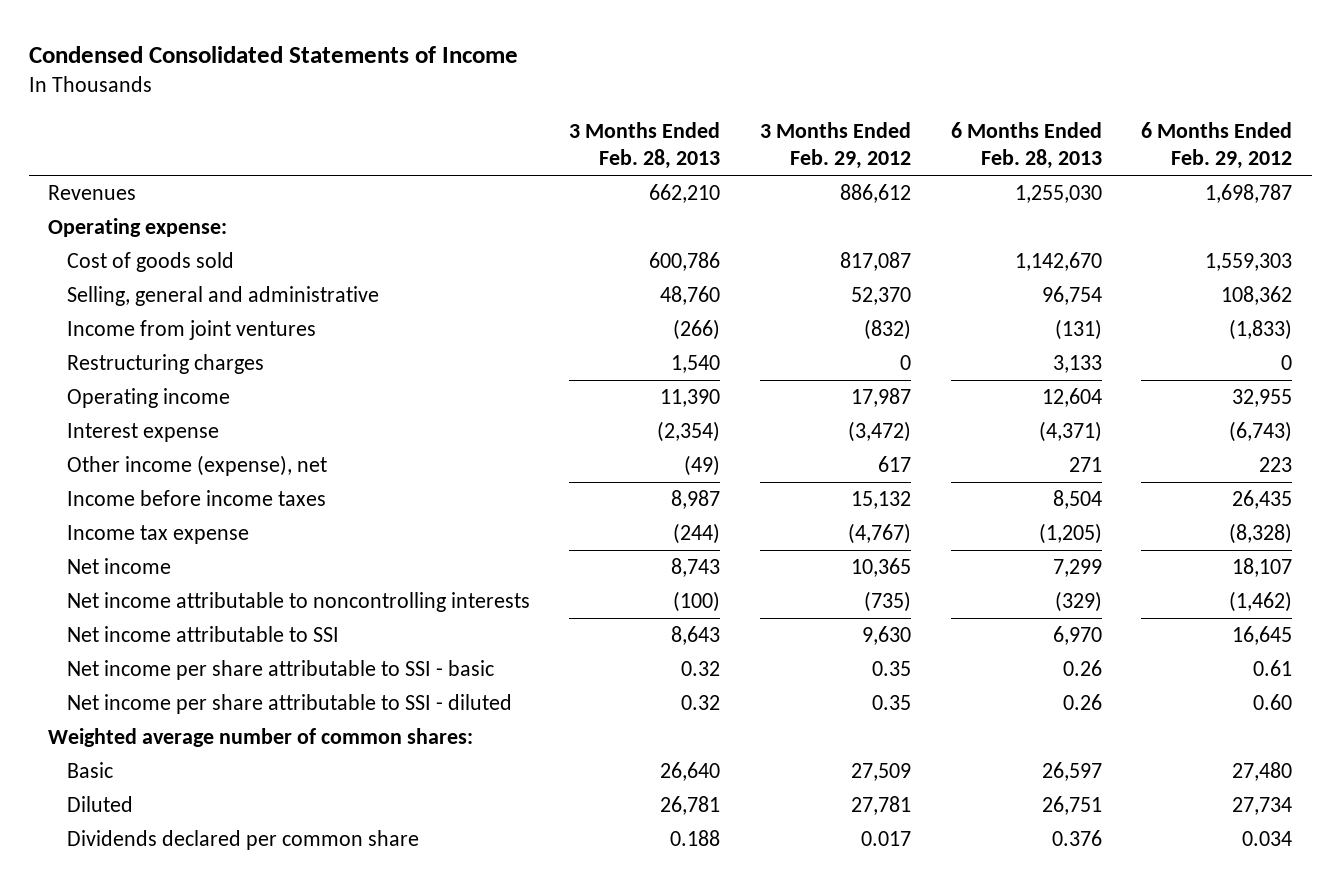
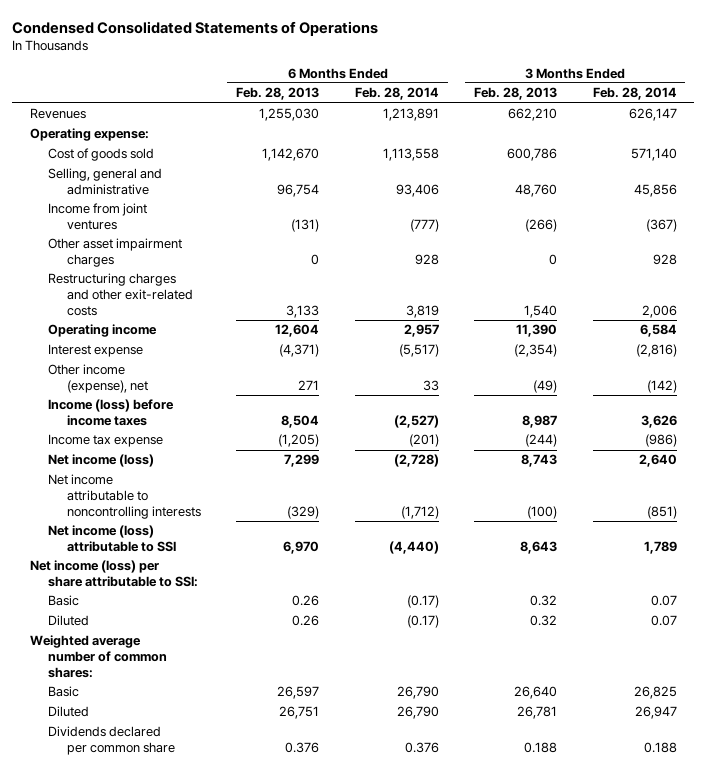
- Condensed Consolidated Statements of Income
+ Condensed Consolidated Statements of Operations
- | 3 Months Ended Feb. 28, 2013 | 3 Months Ended Feb. 29, 2012 | 6 Months Ended Feb. 28, 2013 | 6 Months Ended Feb. 29, 2012
+ | 6 Months Ended Feb. 28, 2013 | 6 Months Ended Feb. 28, 2014 | 3 Months Ended Feb. 28, 2013 | 3 Months Ended Feb. 28, 2014
- Restructuring charges | 1,540 | 0 | 3,133 | 0
+ Other asset impairment charges | 0 | 928 | 0 | 928
+ Restructuring charges and other exit-related costs | 3,133 | 3,819 | 1,540 | 2,006
- Income before income taxes | 8,987 | 15,132 | 8,504 | 26,435
+ Income (loss) before income taxes | 8,504 | (2,527) | 8,987 | 3,626
- Net income | 8,743 | 10,365 | 7,299 | 18,107
+ Net income (loss) | 7,299 | (2,728) | 8,743 | 2,640
- Net income attributable to SSI | 8,643 | 9,630 | 6,970 | 16,645
- Net income per share attributable to SSI - basic | 0.32 | 0.35 | 0.26 | 0.61
- Net income per share attributable to SSI - diluted | 0.32 | 0.35 | 0.26 | 0.60
+ Net income (loss) attributable to SSI | 6,970 | (4,440) | 8,643 | 1,789
+ Net income (loss) per share attributable to SSI:
+ Basic | 0.26 | (0.17) | 0.32 | 0.07
+ Diluted | 0.26 | (0.17) | 0.32 | 0.07

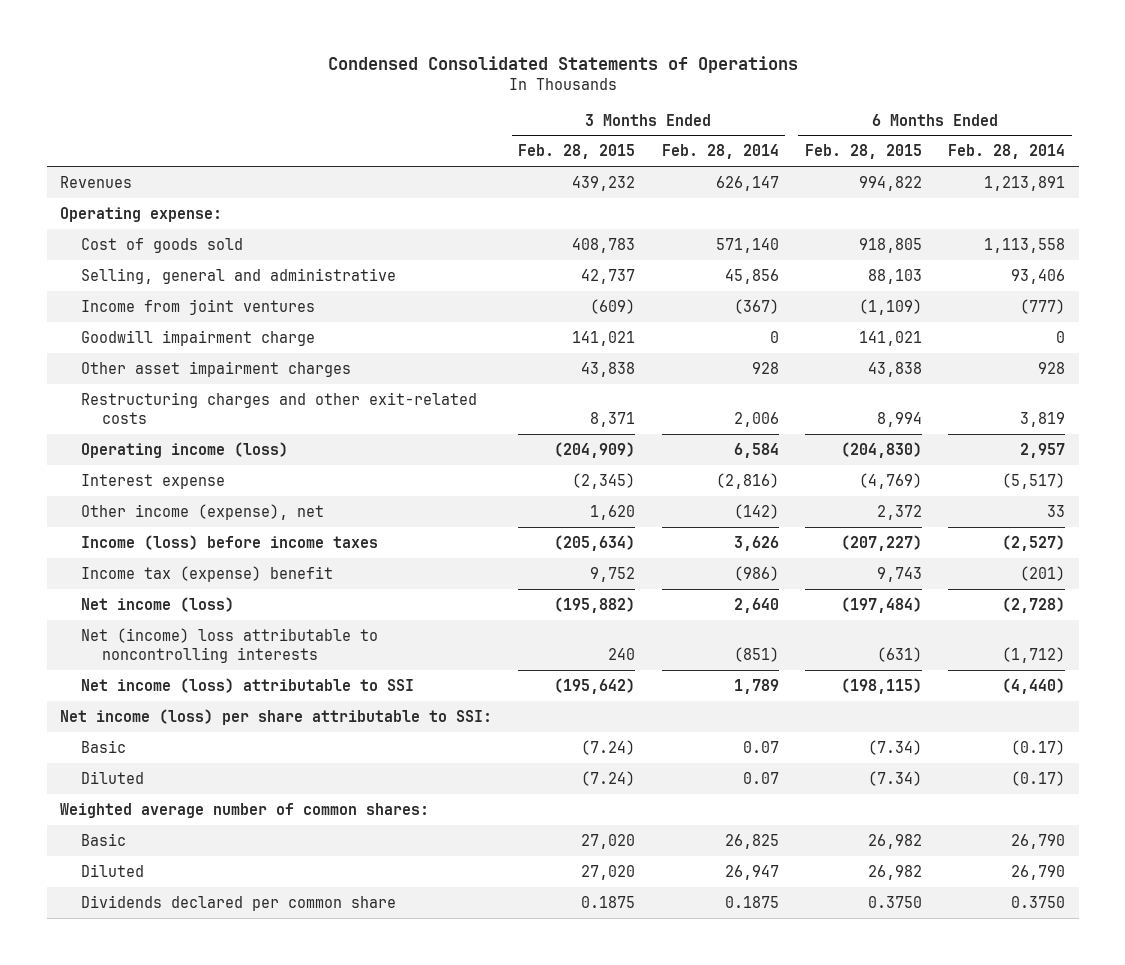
- | 6 Months Ended Feb. 28, 2013 | 6 Months Ended Feb. 28, 2014 | 3 Months Ended Feb. 28, 2013 | 3 Months Ended Feb. 28, 2014
+ | 3 Months Ended Feb. 28, 2015 | 3 Months Ended Feb. 28, 2014 | 6 Months Ended Feb. 28, 2015 | 6 Months Ended Feb. 28, 2014
+ Goodwill impairment charge | 141,021 | 0 | 141,021 | 0
- Operating income | 12,604 | 2,957 | 11,390 | 6,584
+ Operating income (loss) | (204,909) | 6,584 | (204,830) | 2,957
- Income tax expense | (1,205) | (201) | (244) | (986)
+ Income tax (expense) benefit | 9,752 | (986) | 9,743 | (201)
- Net income attributable to noncontrolling interests | (329) | (1,712) | (100) | (851)
+ Net (income) loss attributable to noncontrolling interests | 240 | (851) | (631) | (1,712)
- Dividends declared per common share | 0.376 | 0.376 | 0.188 | 0.188
+ Dividends declared per common share | 0.1875 | 0.1875 | 0.3750 | 0.3750

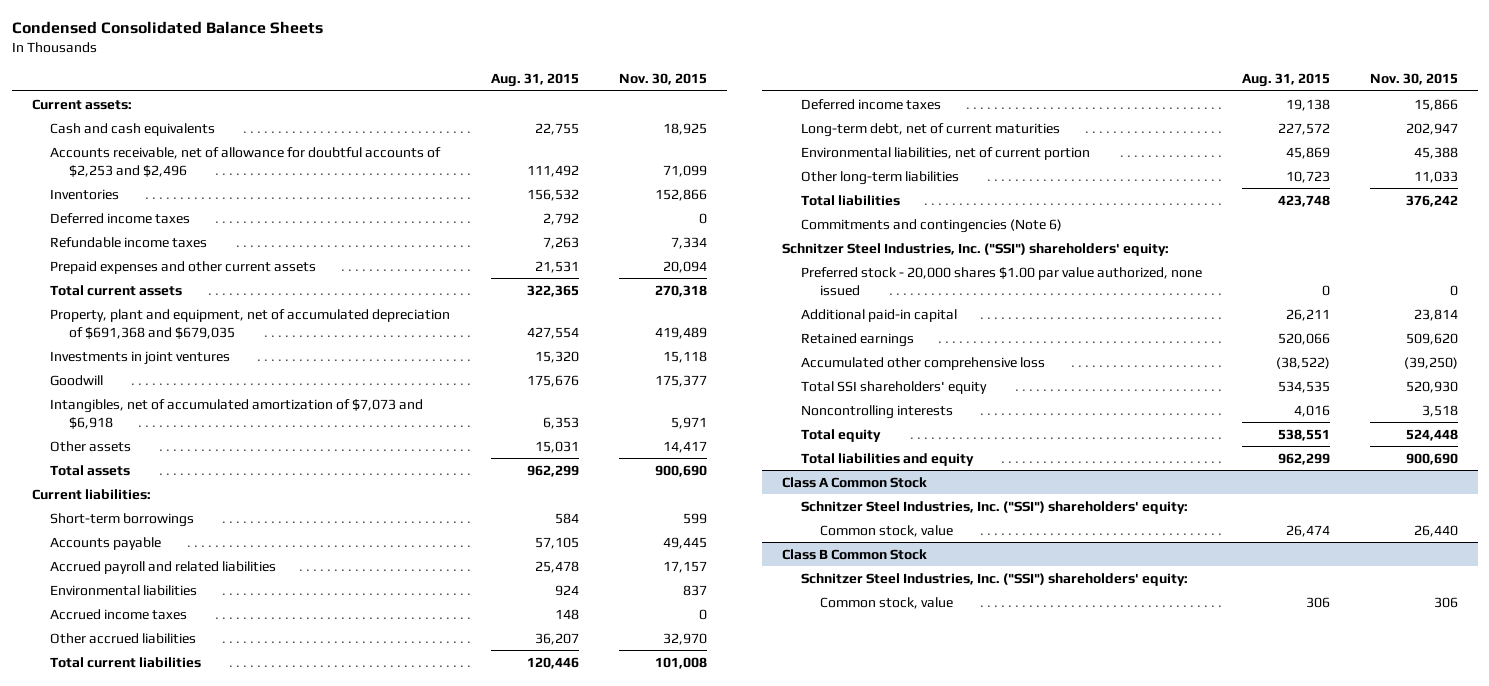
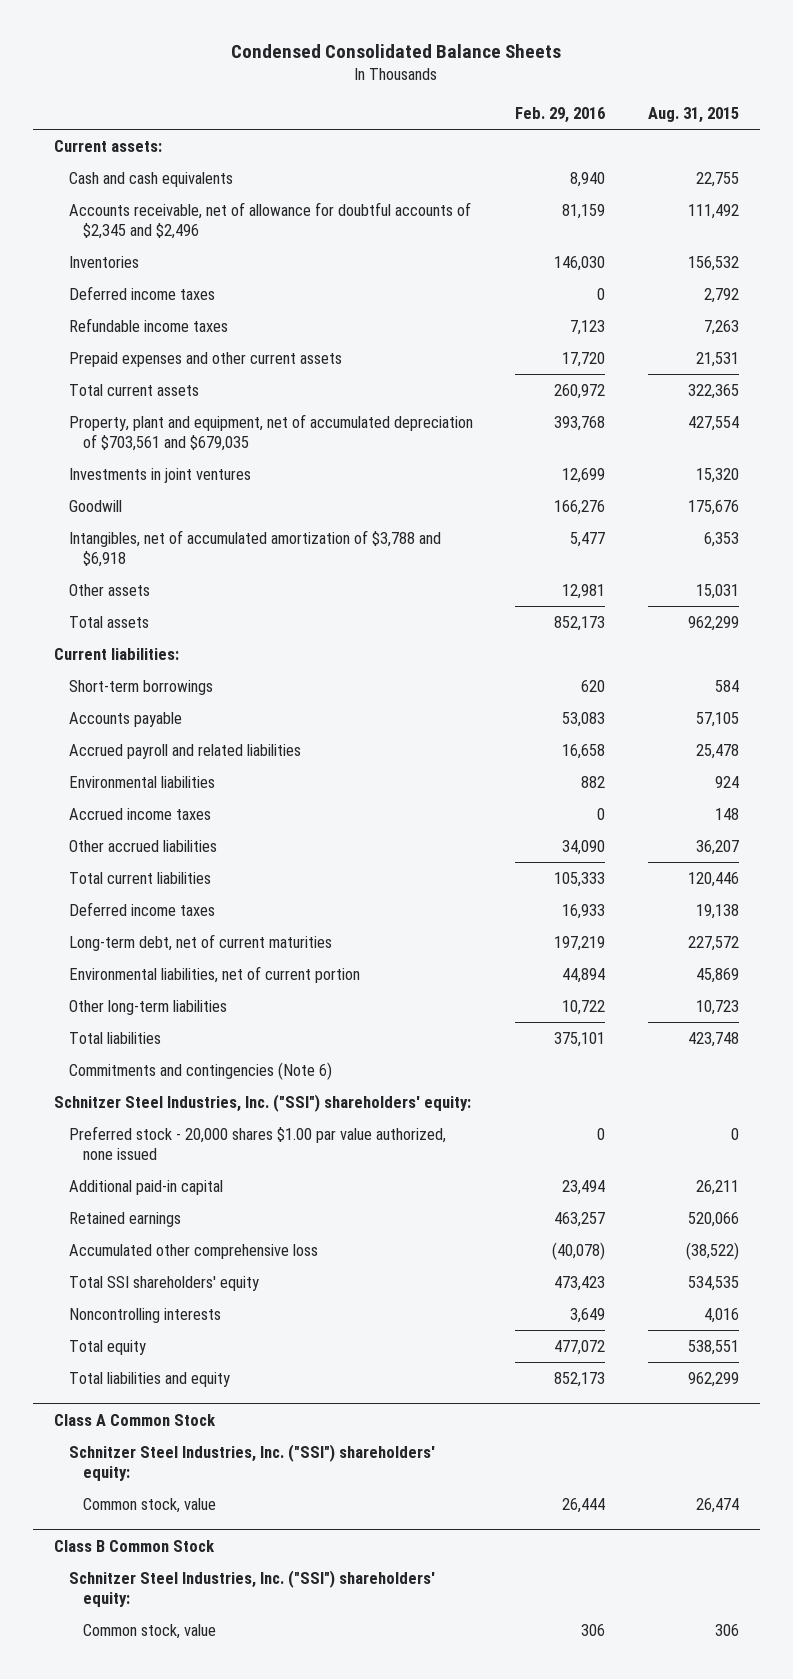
- | Aug. 31, 2015 | Nov. 30, 2015
+ | Feb. 29, 2016 | Aug. 31, 2015
- Accounts receivable, net of allowance for doubtful accounts of $2,253 and $2,496 | 111,492 | 71,099
+ Accounts receivable, net of allowance for doubtful accounts of $2,345 and $2,496 | 81,159 | 111,492
- Property, plant and equipment, net of accumulated depreciation of $691,368 and $679,035 | 427,554 | 419,489
+ Property, plant and equipment, net of accumulated depreciation of $703,561 and $679,035 | 393,768 | 427,554
- Intangibles, net of accumulated amortization of $7,073 and $6,918 | 6,353 | 5,971
+ Intangibles, net of accumulated amortization of $3,788 and $6,918 | 5,477 | 6,353

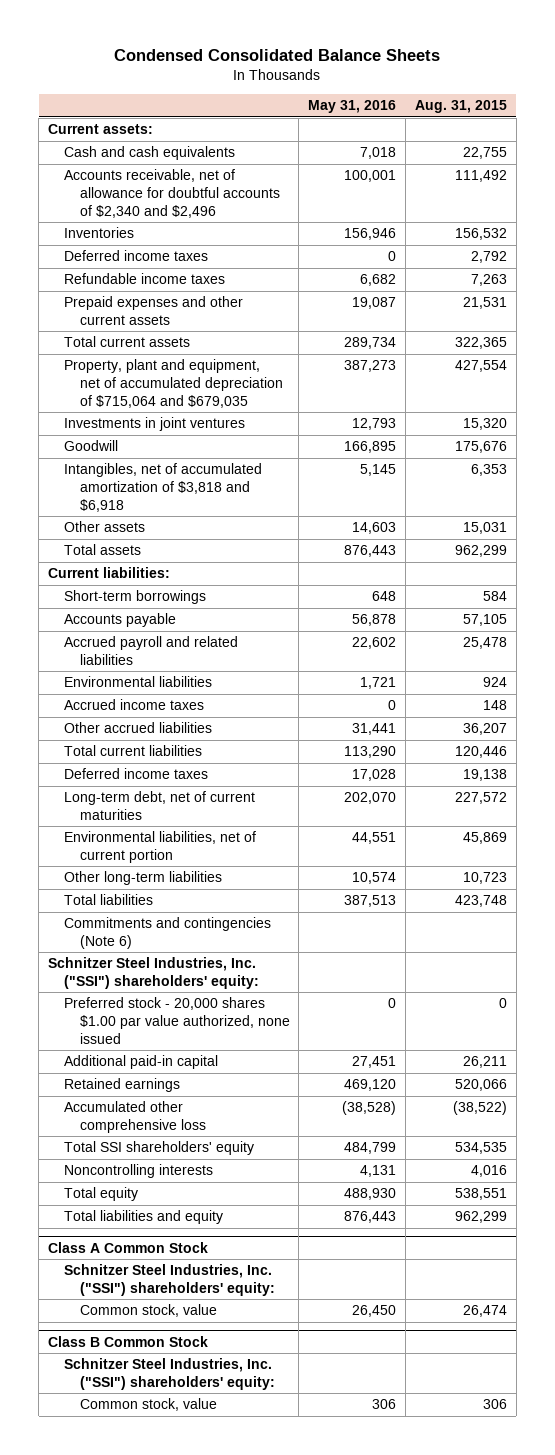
- | Feb. 29, 2016 | Aug. 31, 2015
+ | May 31, 2016 | Aug. 31, 2015
- Accounts receivable, net of allowance for doubtful accounts of $2,345 and $2,496 | 81,159 | 111,492
+ Accounts receivable, net of allowance for doubtful accounts of $2,340 and $2,496 | 100,001 | 111,492
- Property, plant and equipment, net of accumulated depreciation of $703,561 and $679,035 | 393,768 | 427,554
+ Property, plant and equipment, net of accumulated depreciation of $715,064 and $679,035 | 387,273 | 427,554
- Intangibles, net of accumulated amortization of $3,788 and $6,918 | 5,477 | 6,353
+ Intangibles, net of accumulated amortization of $3,818 and $6,918 | 5,145 | 6,353

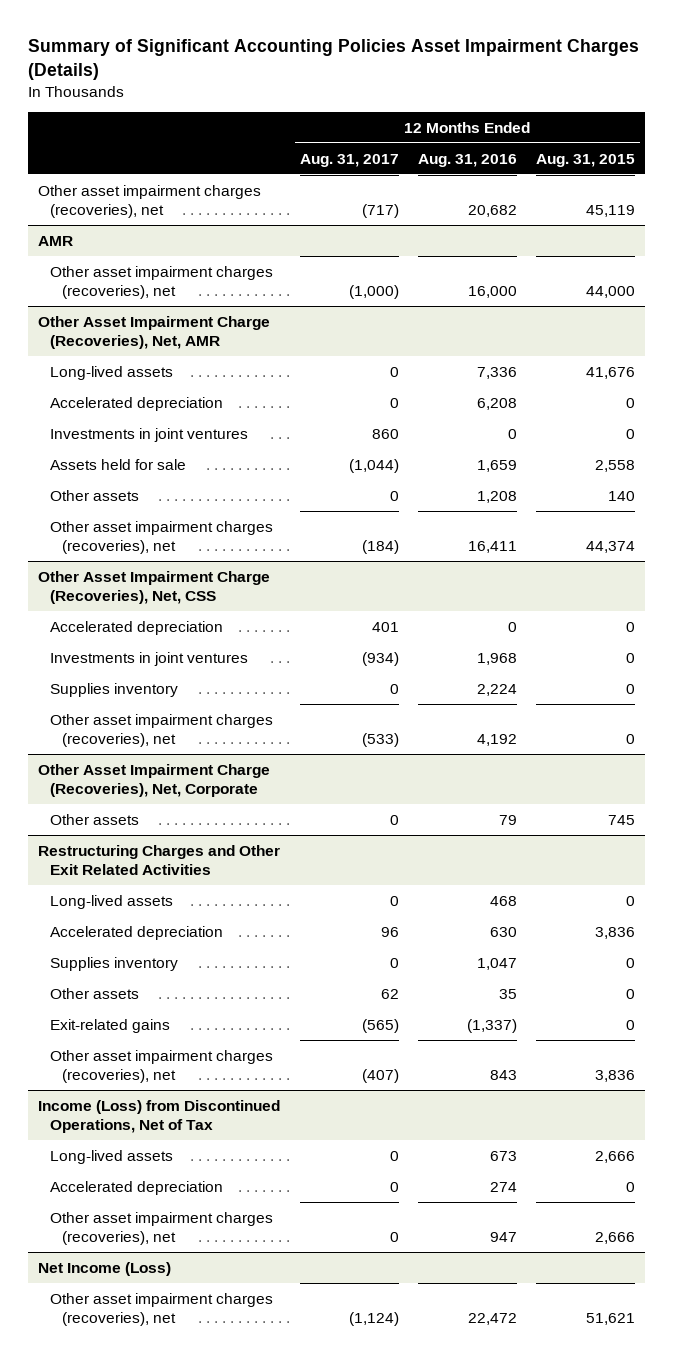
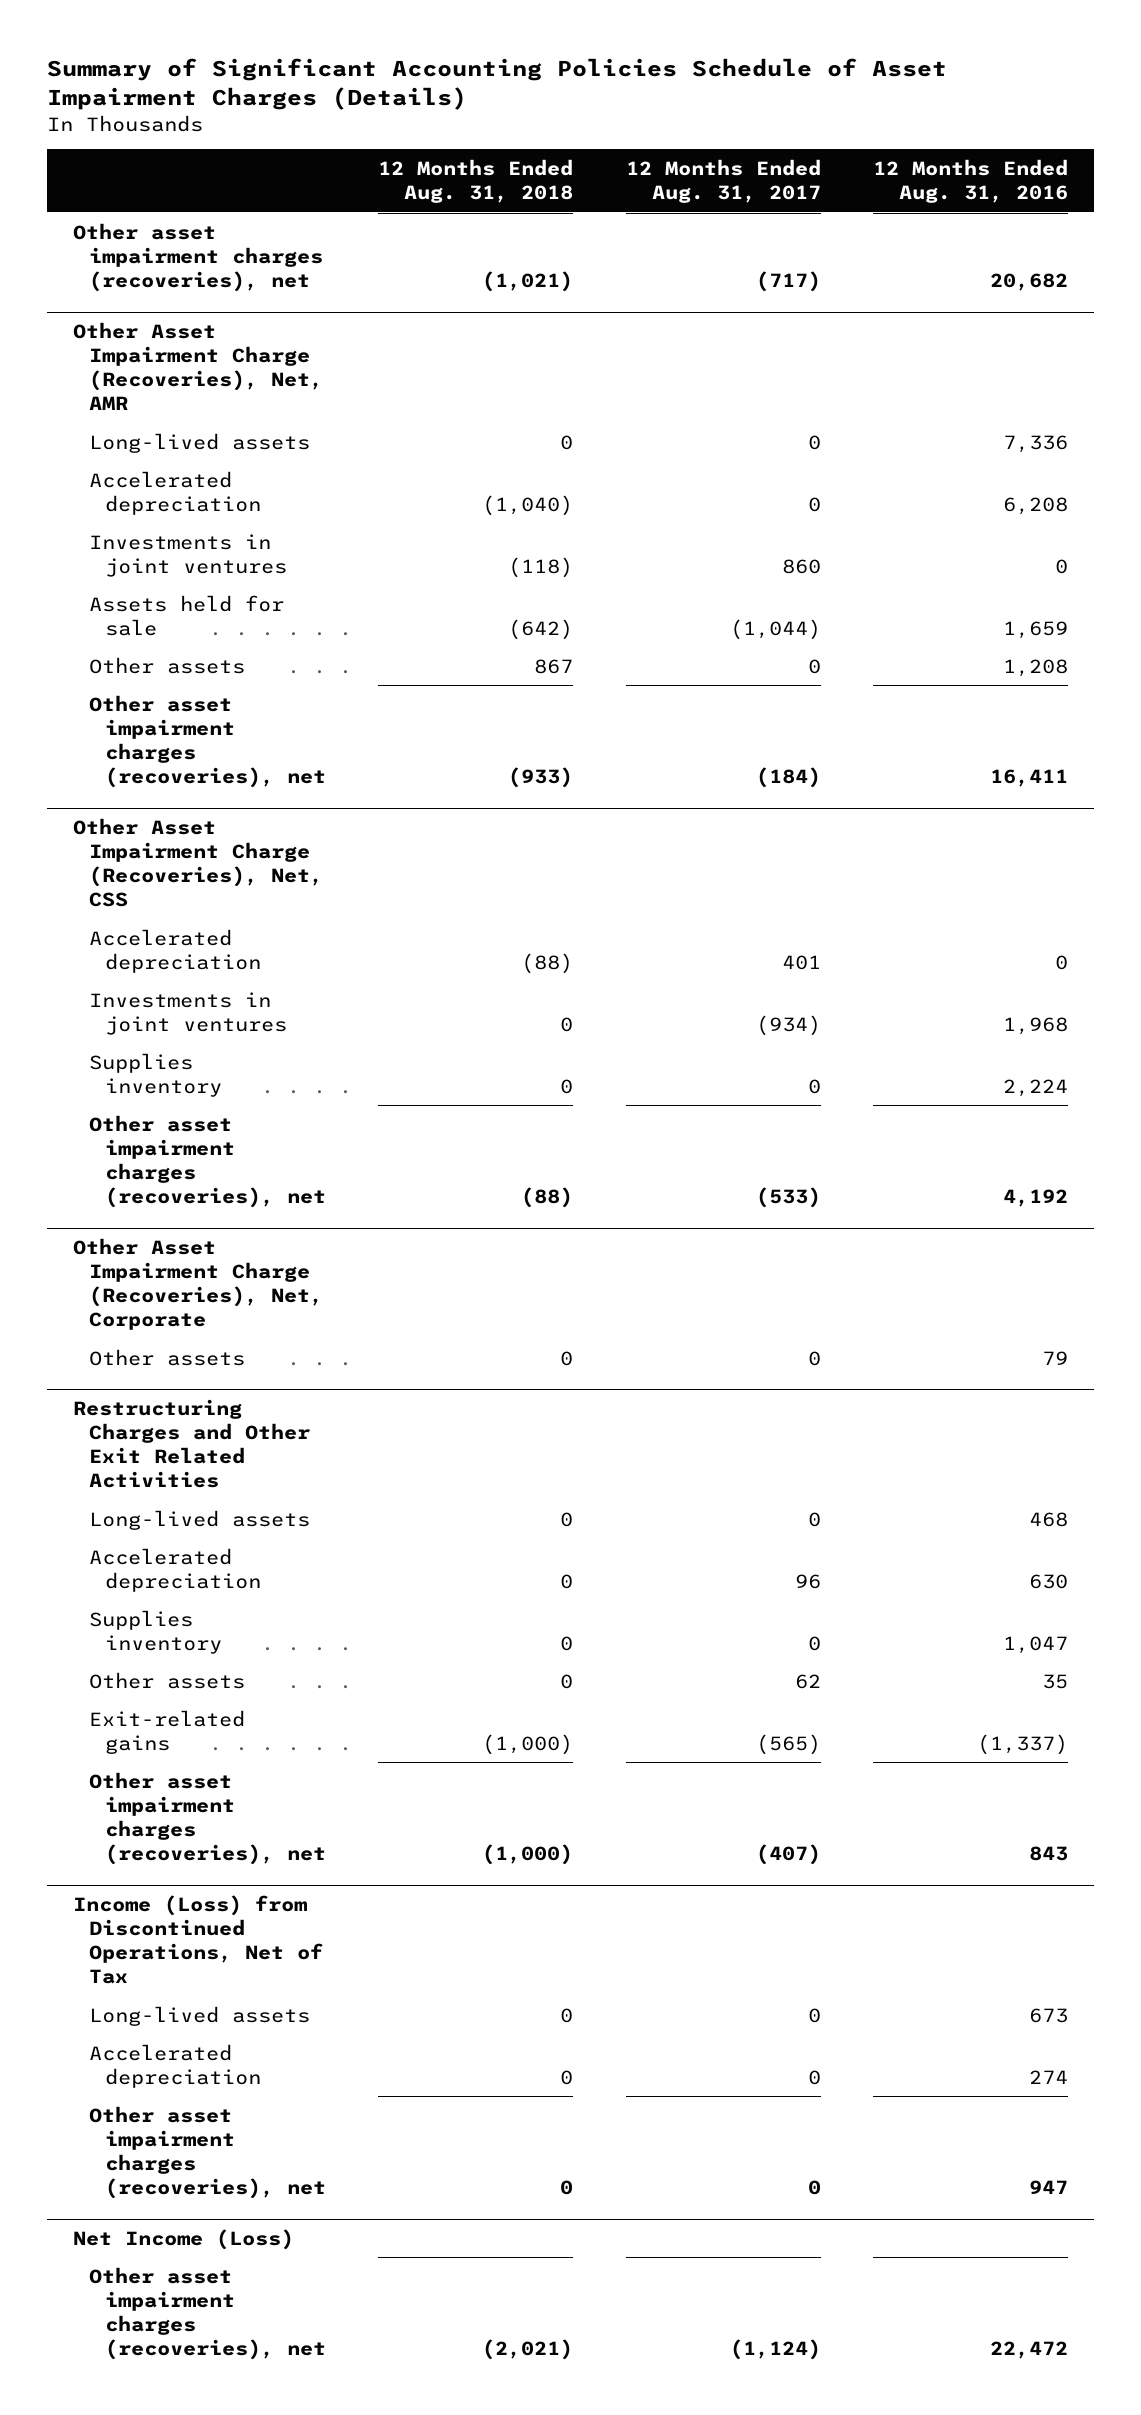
- Summary of Significant Accounting Policies Asset Impairment Charges (Details)
+ Summary of Significant Accounting Policies Schedule of Asset Impairment Charges (Details)
- | 12 Months Ended Aug. 31, 2017 | 12 Months Ended Aug. 31, 2016 | 12 Months Ended Aug. 31, 2015
+ | 12 Months Ended Aug. 31, 2018 | 12 Months Ended Aug. 31, 2017 | 12 Months Ended Aug. 31, 2016
- AMR
- Other asset impairment charges (recoveries), net | (1,000) | 16,000 | 44,000

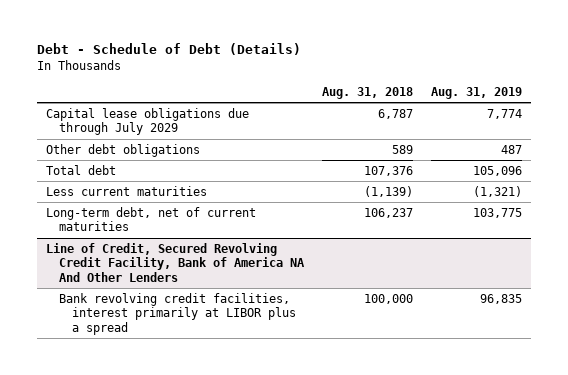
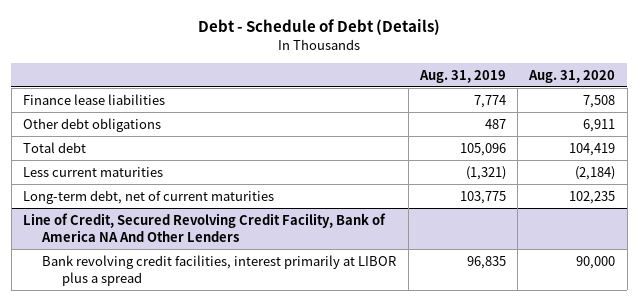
- | Aug. 31, 2018 | Aug. 31, 2019
+ | Aug. 31, 2019 | Aug. 31, 2020
- Capital lease obligations due through July 2029 | 6,787 | 7,774
+ Finance lease liabilities | 7,774 | 7,508

